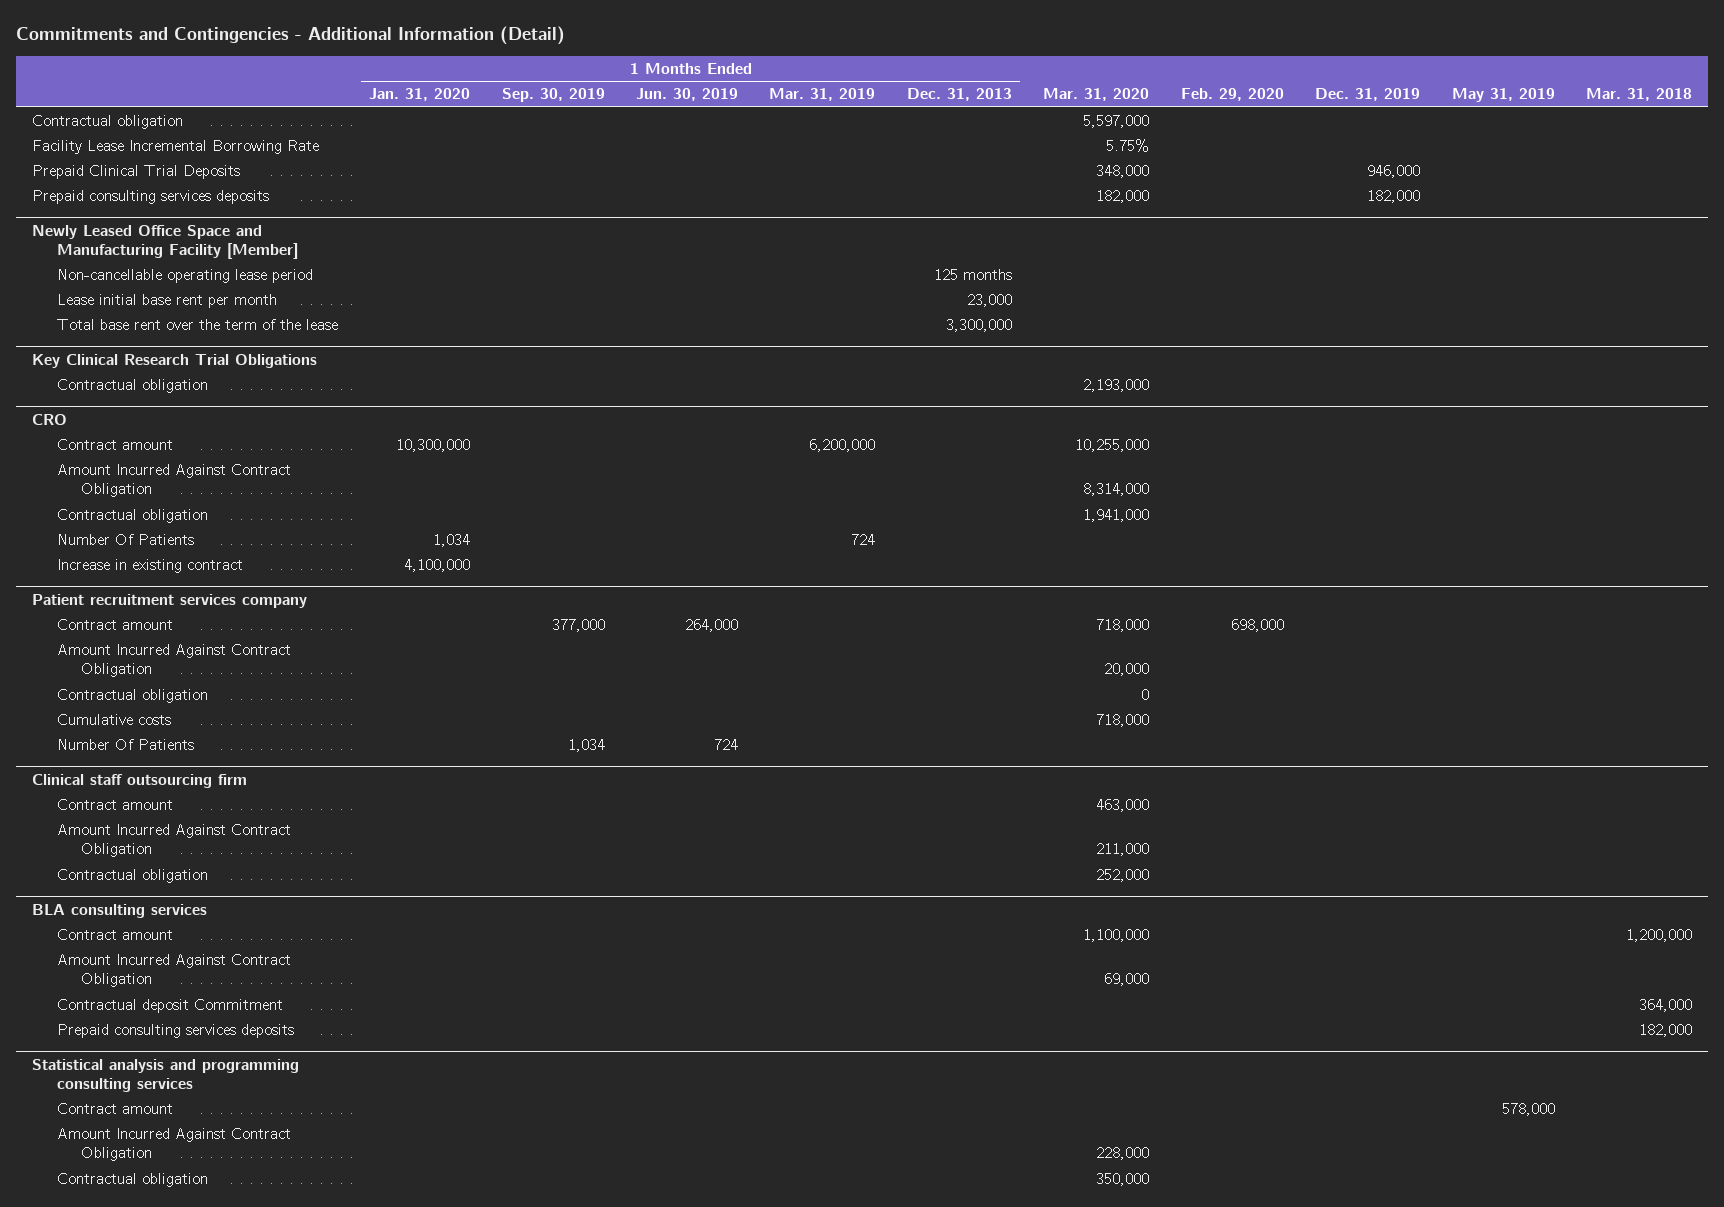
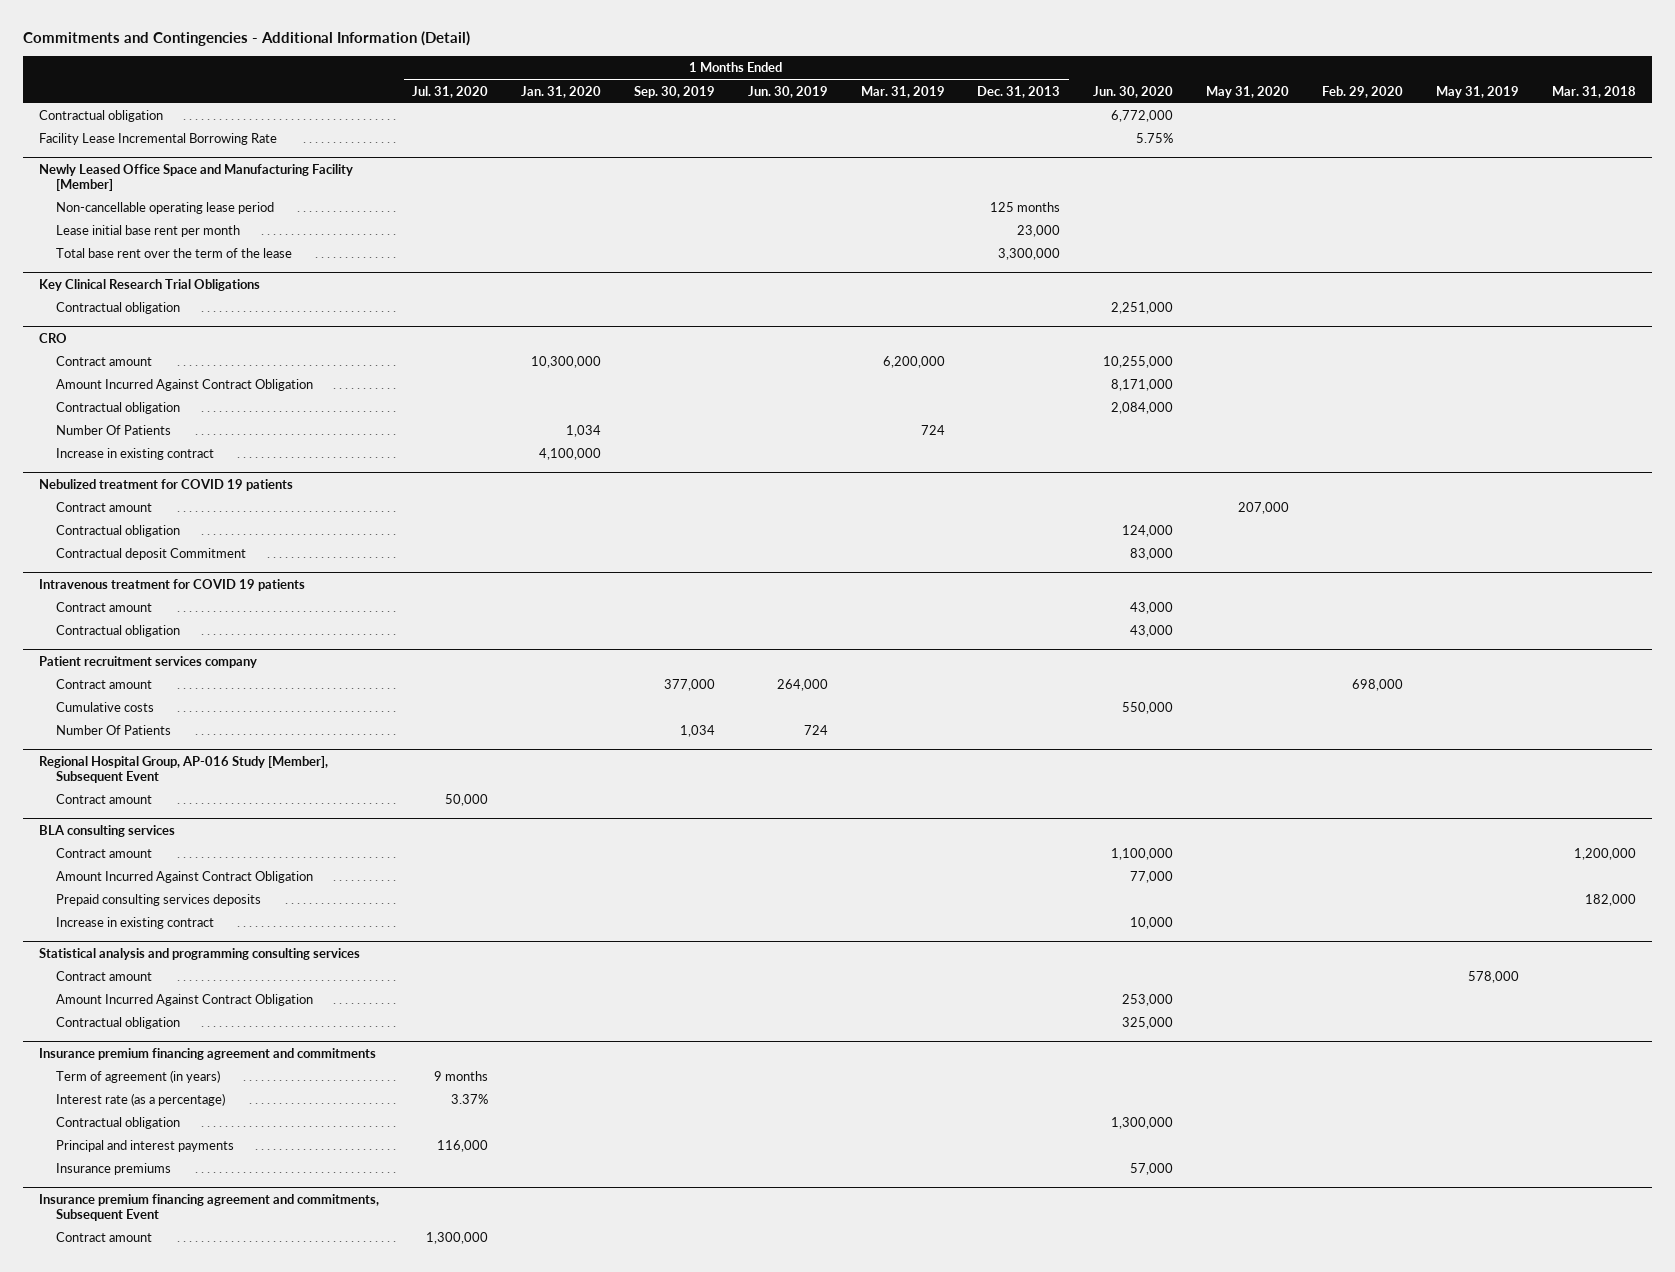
- | 1 Months Ended Jan. 31, 2020 | 1 Months Ended Sep. 30, 2019 | 1 Months Ended Jun. 30, 2019 | 1 Months Ended Mar. 31, 2019 | 1 Months Ended Dec. 31, 2013 | Mar. 31, 2020 | Feb. 29, 2020 | Dec. 31, 2019 | May 31, 2019 | Mar. 31, 2018
+ | 1 Months Ended Jul. 31, 2020 | 1 Months Ended Jan. 31, 2020 | 1 Months Ended Sep. 30, 2019 | 1 Months Ended Jun. 30, 2019 | 1 Months Ended Mar. 31, 2019 | 1 Months Ended Dec. 31, 2013 | Jun. 30, 2020 | May 31, 2020 | Feb. 29, 2020 | May 31, 2019 | Mar. 31, 2018
- Prepaid Clinical Trial Deposits | | | | | | 348,000 | | 946,000 | |
- Prepaid consulting services deposits | | | | | | 182,000 | | 182,000 | |
+ Nebulized treatment for COVID 19 patients
+ Contract amount | | | | | | | | 207,000 | | |
+ Contractual obligation | | | | | | | 124,000 | | | |
+ Contractual deposit Commitment | | | | | | | 83,000 | | | |
+ Intravenous treatment for COVID 19 patients
+ Contract amount | | | | | | | 43,000 | | | |
+ Contractual obligation | | | | | | | 43,000 | | | |
@ Patient recruitment services company
- Amount Incurred Against Contract Obligation | | | | | | 20,000 | | | |
- Contractual obligation | | | | | | 0 | | | |
- Clinical staff outsourcing firm
- Contract amount | | | | | | 463,000 | | | |
- Amount Incurred Against Contract Obligation | | | | | | 211,000 | | | |
- Contractual obligation | | | | | | 252,000 | | | |
+ Regional Hospital Group, AP-016 Study [Member], Subsequent Event
+ Contract amount | 50,000 | | | | | | | | | |
@ BLA consulting services
- Contractual deposit Commitment | | | | | | | | | | 364,000
+ Increase in existing contract | | | | | | | 10,000 | | | |
+ Insurance premium financing agreement and commitments
+ Term of agreement (in years) | 9 months | | | | | | | | | |
+ Interest rate (as a percentage) | 3.37% | | | | | | | | | |
+ Contractual obligation | | | | | | | 1,300,000 | | | |
+ Principal and interest payments | 116,000 | | | | | | | | | |
+ Insurance premiums | | | | | | | 57,000 | | | |
+ Insurance premium financing agreement and commitments, Subsequent Event
+ Contract amount | 1,300,000 | | | | | | | | | |

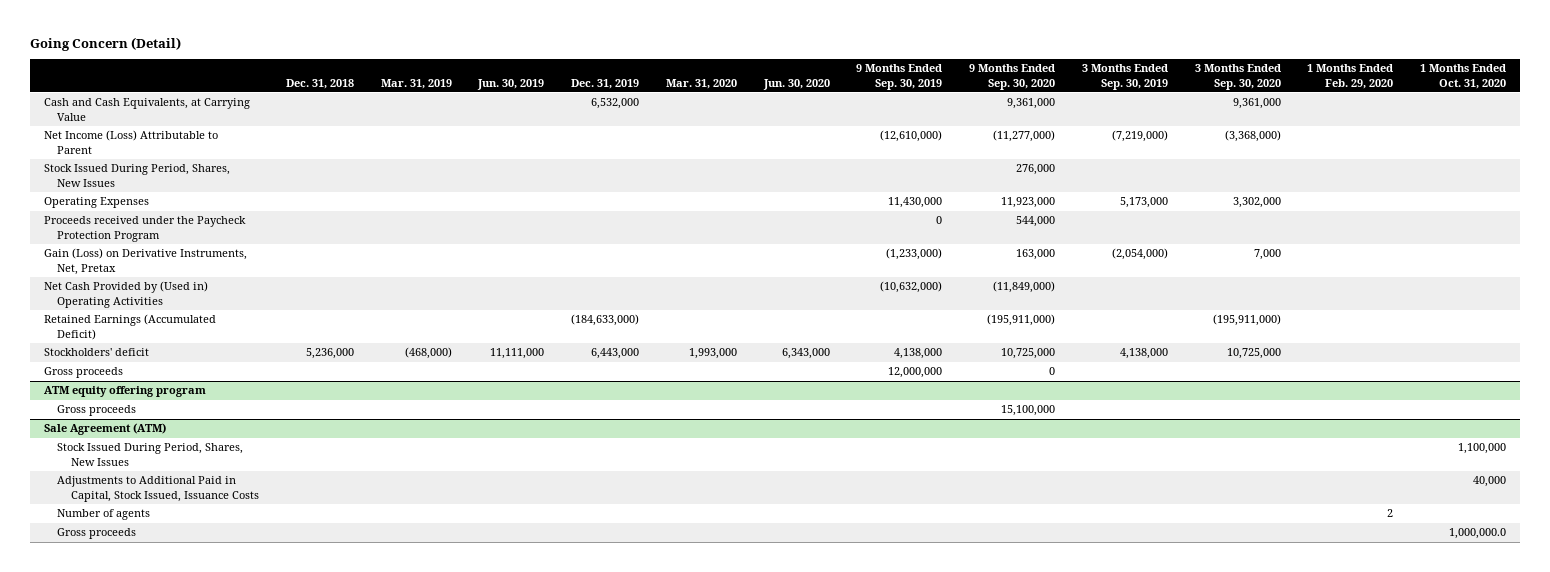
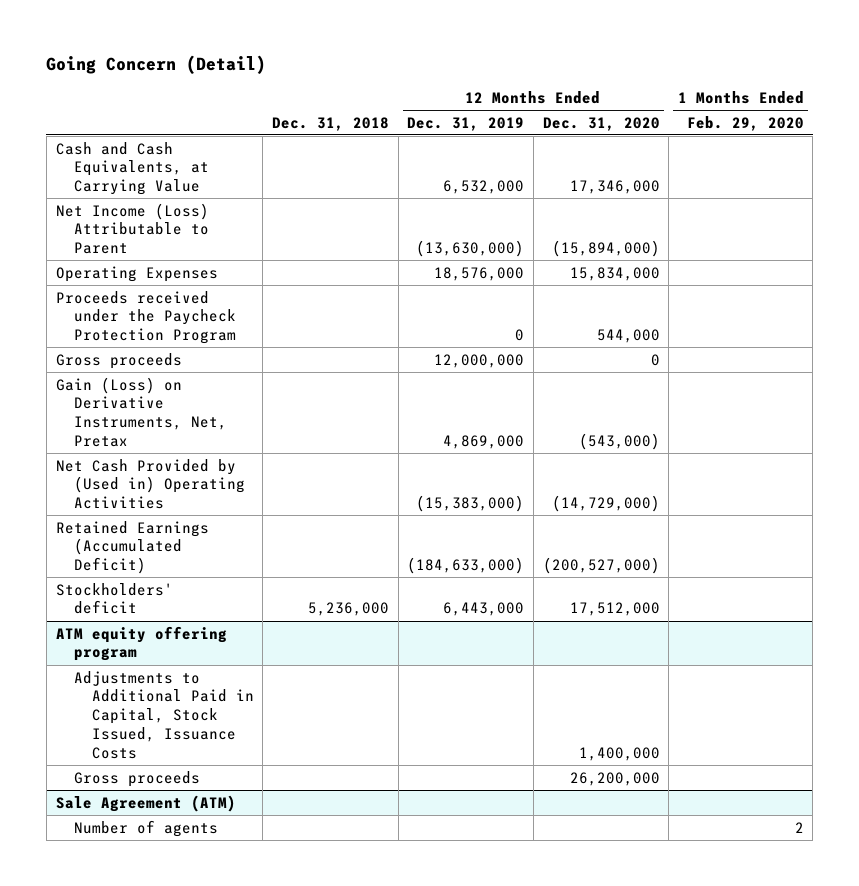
- | Dec. 31, 2018 | Mar. 31, 2019 | Jun. 30, 2019 | Dec. 31, 2019 | Mar. 31, 2020 | Jun. 30, 2020 | 9 Months Ended Sep. 30, 2019 | 9 Months Ended Sep. 30, 2020 | 3 Months Ended Sep. 30, 2019 | 3 Months Ended Sep. 30, 2020 | 1 Months Ended Feb. 29, 2020 | 1 Months Ended Oct. 31, 2020
+ | Dec. 31, 2018 | 12 Months Ended Dec. 31, 2019 | 12 Months Ended Dec. 31, 2020 | 1 Months Ended Feb. 29, 2020
- Stock Issued During Period, Shares, New Issues | | | | | | | | 276,000 | | | |
moved up: Gross proceeds | | 12,000,000 | 0 |
@ ATM equity offering program
+ Adjustments to Additional Paid in Capital, Stock Issued, Issuance Costs | | | 1,400,000 |
@ Sale Agreement (ATM)
- Stock Issued During Period, Shares, New Issues | | | | | | | | | | | | 1,100,000
- Adjustments to Additional Paid in Capital, Stock Issued, Issuance Costs | | | | | | | | | | | | 40,000
- Gross proceeds | | | | | | | | | | | | 1,000,000.0

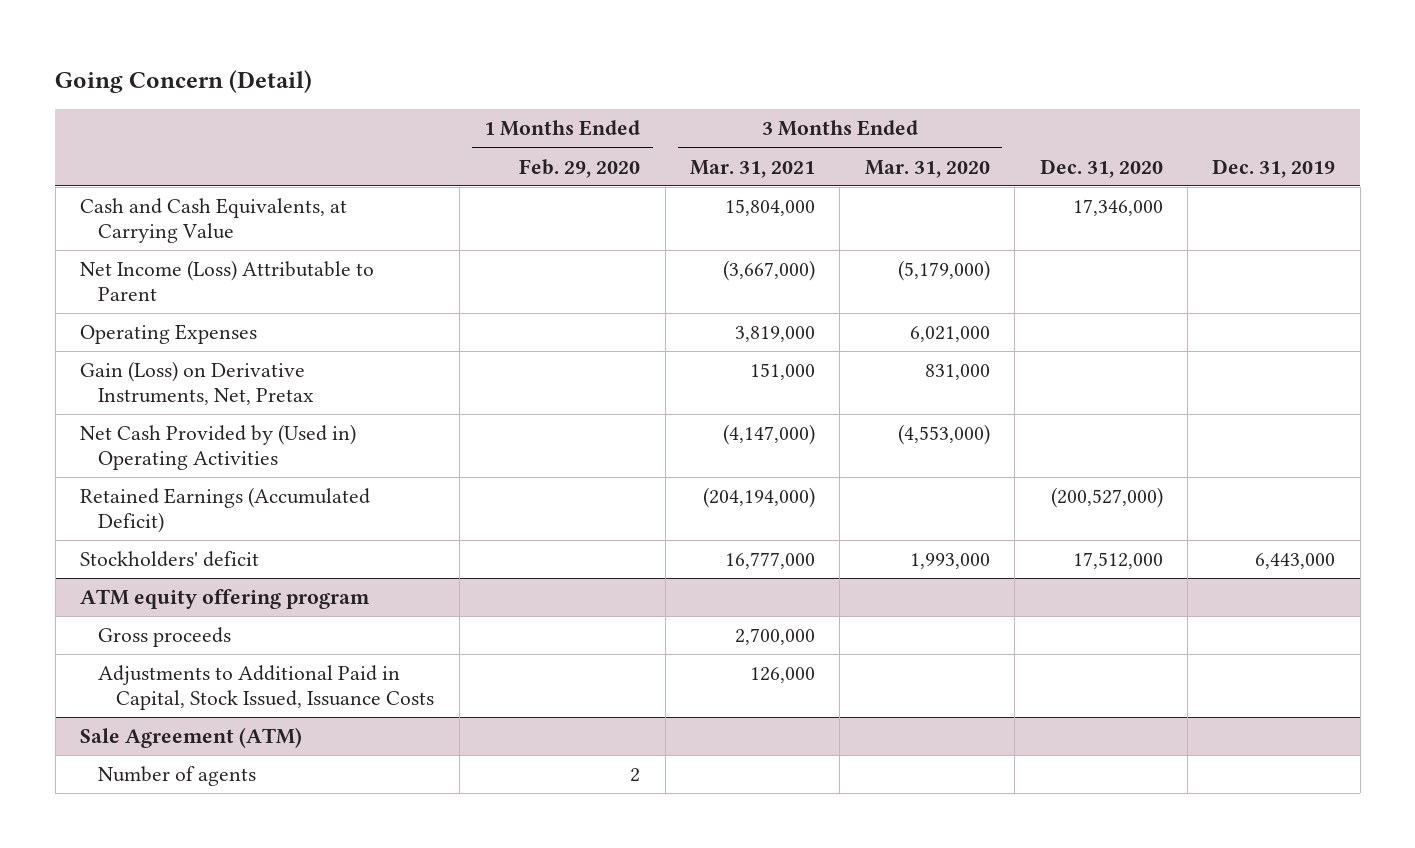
- | Dec. 31, 2018 | 12 Months Ended Dec. 31, 2019 | 12 Months Ended Dec. 31, 2020 | 1 Months Ended Feb. 29, 2020
+ | 1 Months Ended Feb. 29, 2020 | 3 Months Ended Mar. 31, 2021 | 3 Months Ended Mar. 31, 2020 | Dec. 31, 2020 | Dec. 31, 2019
- Proceeds received under the Paycheck Protection Program | | 0 | 544,000 |
- Gross proceeds | | 12,000,000 | 0 |
@ ATM equity offering program
moved down: Adjustments to Additional Paid in Capital, Stock Issued, Issuance Costs | | 126,000 | | |

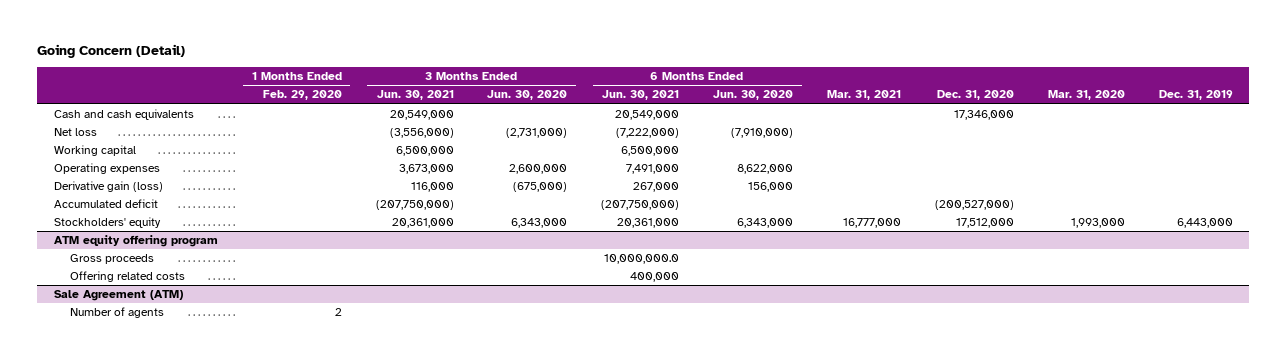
- | 1 Months Ended Feb. 29, 2020 | 3 Months Ended Mar. 31, 2021 | 3 Months Ended Mar. 31, 2020 | Dec. 31, 2020 | Dec. 31, 2019
+ | 1 Months Ended Feb. 29, 2020 | 3 Months Ended Jun. 30, 2021 | 3 Months Ended Jun. 30, 2020 | 6 Months Ended Jun. 30, 2021 | 6 Months Ended Jun. 30, 2020 | Mar. 31, 2021 | Dec. 31, 2020 | Mar. 31, 2020 | Dec. 31, 2019
- Cash and Cash Equivalents, at Carrying Value | | 15,804,000 | | 17,346,000 |
- Net Income (Loss) Attributable to Parent | | (3,667,000) | (5,179,000) | |
- Operating Expenses | | 3,819,000 | 6,021,000 | |
- Gain (Loss) on Derivative Instruments, Net, Pretax | | 151,000 | 831,000 | |
- Net Cash Provided by (Used in) Operating Activities | | (4,147,000) | (4,553,000) | |
- Retained Earnings (Accumulated Deficit) | | (204,194,000) | | (200,527,000) |
- Stockholders' deficit | | 16,777,000 | 1,993,000 | 17,512,000 | 6,443,000
+ Cash and cash equivalents | | 20,549,000 | | 20,549,000 | | | 17,346,000 | |
+ Net loss | | (3,556,000) | (2,731,000) | (7,222,000) | (7,910,000) | | | |
+ Working capital | | 6,500,000 | | 6,500,000 | | | | |
+ Operating expenses | | 3,673,000 | 2,600,000 | 7,491,000 | 8,622,000 | | | |
+ Derivative gain (loss) | | 116,000 | (675,000) | 267,000 | 156,000 | | | |
+ Accumulated deficit | | (207,750,000) | | (207,750,000) | | | (200,527,000) | |
+ Stockholders' equity | | 20,361,000 | 6,343,000 | 20,361,000 | 6,343,000 | 16,777,000 | 17,512,000 | 1,993,000 | 6,443,000
@ ATM equity offering program
- Adjustments to Additional Paid in Capital, Stock Issued, Issuance Costs | | 126,000 | | |
+ Offering related costs | | | | 400,000 | | | | |

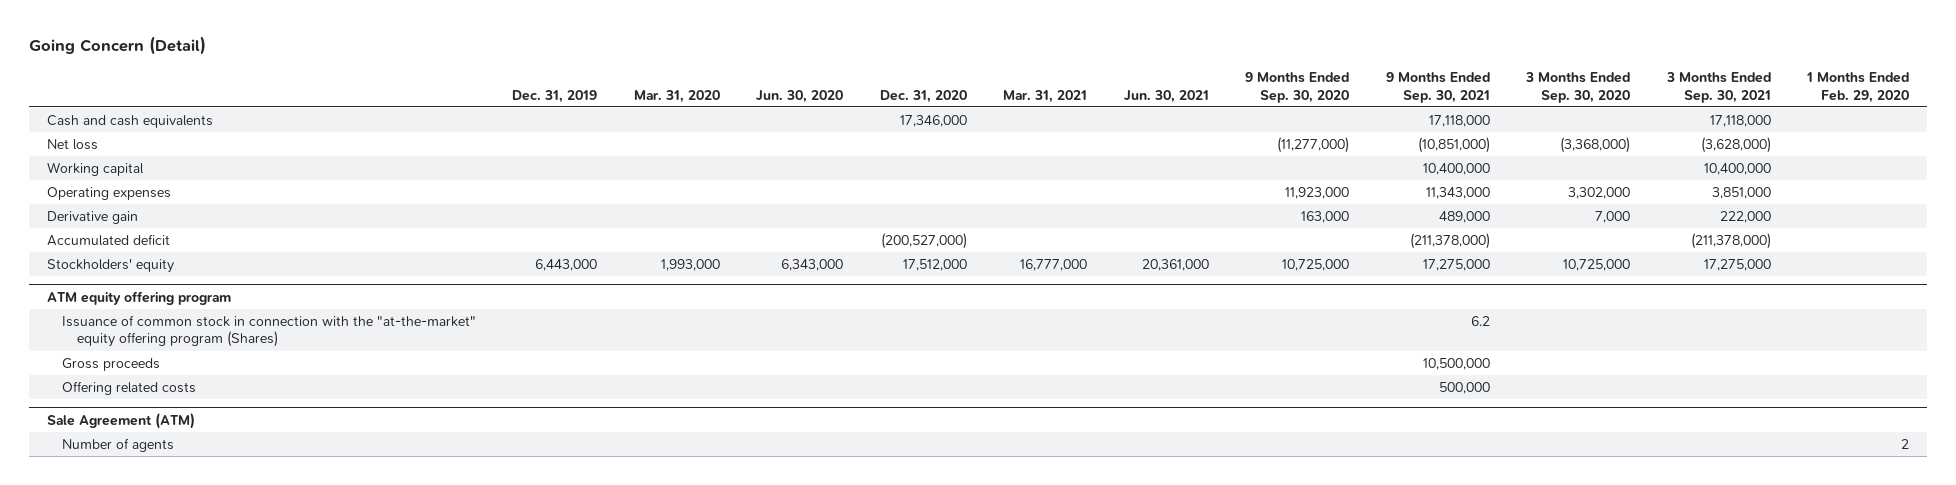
- | 1 Months Ended Feb. 29, 2020 | 3 Months Ended Jun. 30, 2021 | 3 Months Ended Jun. 30, 2020 | 6 Months Ended Jun. 30, 2021 | 6 Months Ended Jun. 30, 2020 | Mar. 31, 2021 | Dec. 31, 2020 | Mar. 31, 2020 | Dec. 31, 2019
+ | Dec. 31, 2019 | Mar. 31, 2020 | Jun. 30, 2020 | Dec. 31, 2020 | Mar. 31, 2021 | Jun. 30, 2021 | 9 Months Ended Sep. 30, 2020 | 9 Months Ended Sep. 30, 2021 | 3 Months Ended Sep. 30, 2020 | 3 Months Ended Sep. 30, 2021 | 1 Months Ended Feb. 29, 2020
- Derivative gain (loss) | | 116,000 | (675,000) | 267,000 | 156,000 | | | |
+ Derivative gain | | | | | | | 163,000 | 489,000 | 7,000 | 222,000 |
@ ATM equity offering program
+ Issuance of common stock in connection with the "at-the-market" equity offering program (Shares) | | | | | | | | 6.2 | | |

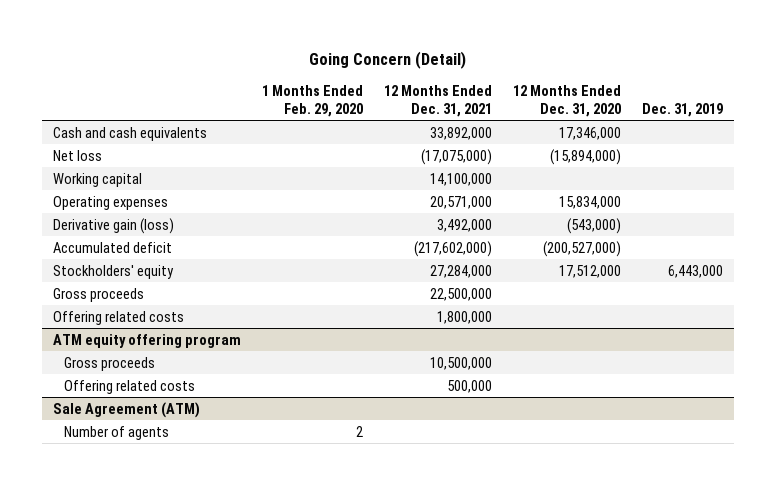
- | Dec. 31, 2019 | Mar. 31, 2020 | Jun. 30, 2020 | Dec. 31, 2020 | Mar. 31, 2021 | Jun. 30, 2021 | 9 Months Ended Sep. 30, 2020 | 9 Months Ended Sep. 30, 2021 | 3 Months Ended Sep. 30, 2020 | 3 Months Ended Sep. 30, 2021 | 1 Months Ended Feb. 29, 2020
+ | 1 Months Ended Feb. 29, 2020 | 12 Months Ended Dec. 31, 2021 | 12 Months Ended Dec. 31, 2020 | Dec. 31, 2019
- Derivative gain | | | | | | | 163,000 | 489,000 | 7,000 | 222,000 |
+ Derivative gain (loss) | | 3,492,000 | (543,000) |
+ Gross proceeds | | 22,500,000 | |
+ Offering related costs | | 1,800,000 | |
@ ATM equity offering program
- Issuance of common stock in connection with the "at-the-market" equity offering program (Shares) | | | | | | | | 6.2 | | |

